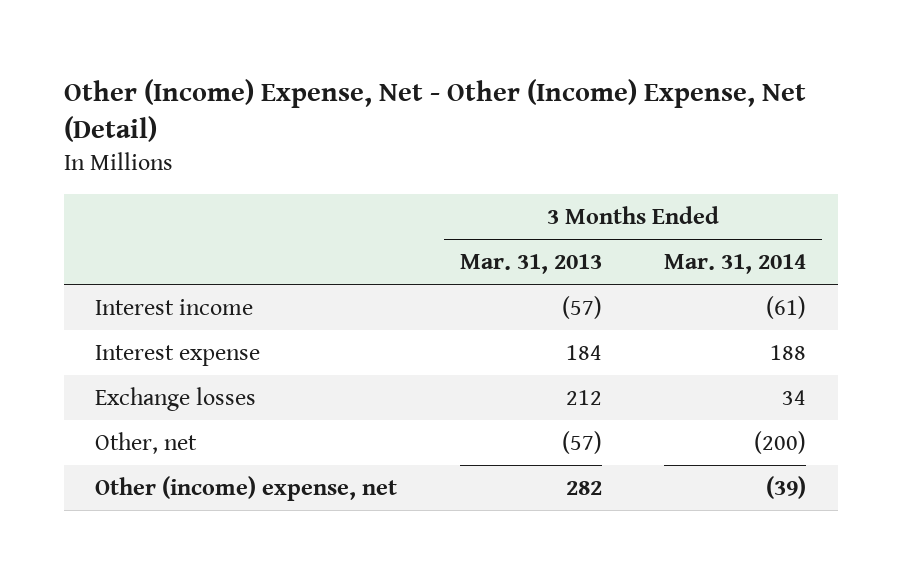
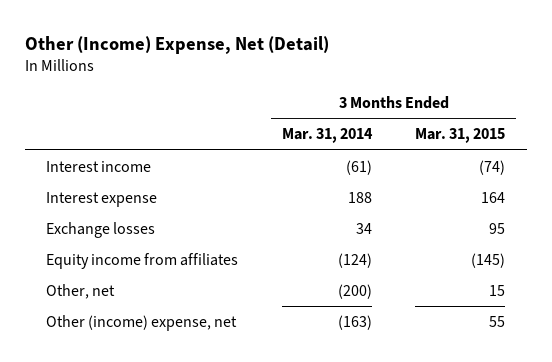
- Other (Income) Expense, Net - Other (Income) Expense, Net (Detail)
+ Other (Income) Expense, Net (Detail)
- | 3 Months Ended Mar. 31, 2013 | 3 Months Ended Mar. 31, 2014
+ | 3 Months Ended Mar. 31, 2014 | 3 Months Ended Mar. 31, 2015
+ Equity income from affiliates | (124) | (145)
- Other (income) expense, net | 282 | (39)
+ Other (income) expense, net | (163) | 55

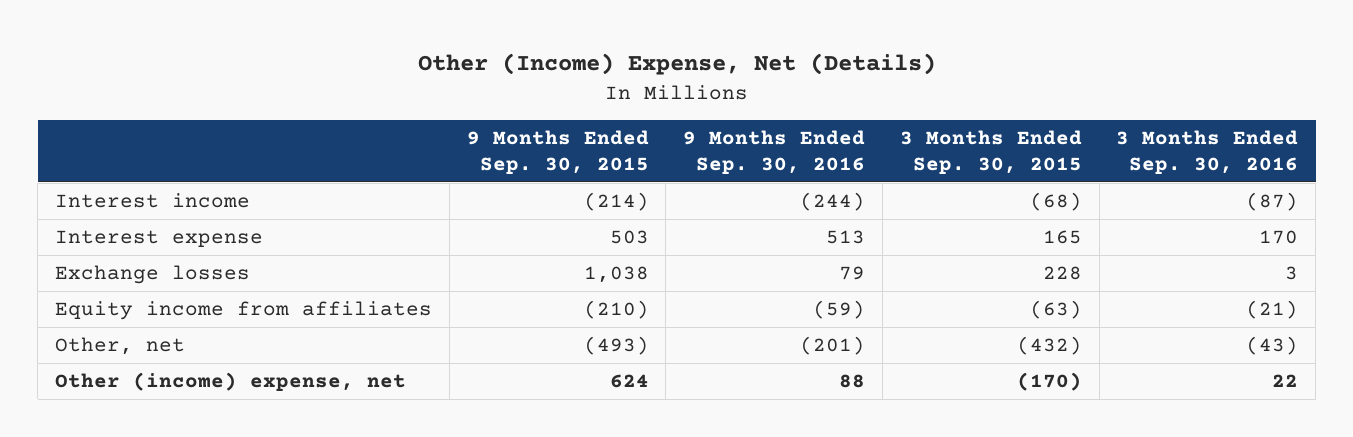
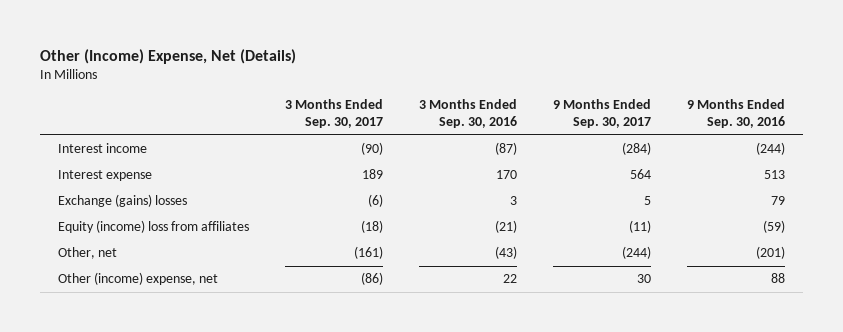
- | 9 Months Ended Sep. 30, 2015 | 9 Months Ended Sep. 30, 2016 | 3 Months Ended Sep. 30, 2015 | 3 Months Ended Sep. 30, 2016
+ | 3 Months Ended Sep. 30, 2017 | 3 Months Ended Sep. 30, 2016 | 9 Months Ended Sep. 30, 2017 | 9 Months Ended Sep. 30, 2016
- Exchange losses | 1,038 | 79 | 228 | 3
- Equity income from affiliates | (210) | (59) | (63) | (21)
+ Exchange (gains) losses | (6) | 3 | 5 | 79
+ Equity (income) loss from affiliates | (18) | (21) | (11) | (59)

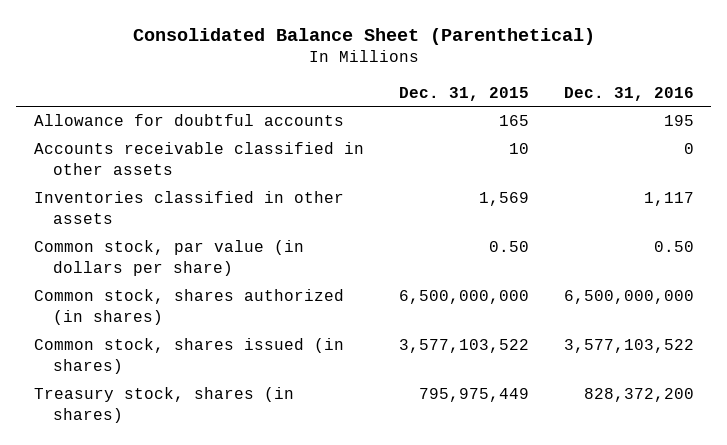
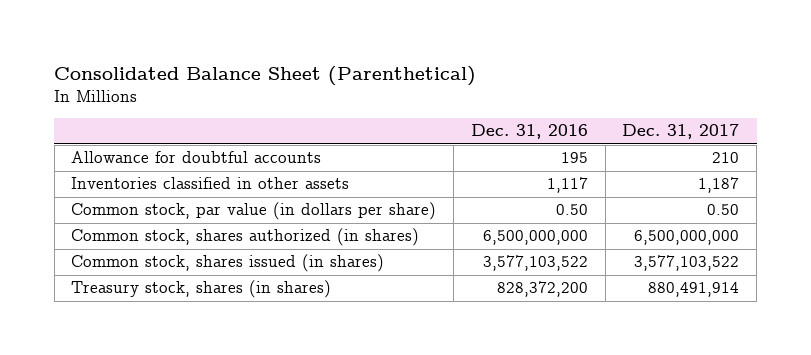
- | Dec. 31, 2015 | Dec. 31, 2016
+ | Dec. 31, 2016 | Dec. 31, 2017
- Accounts receivable classified in other assets | 10 | 0

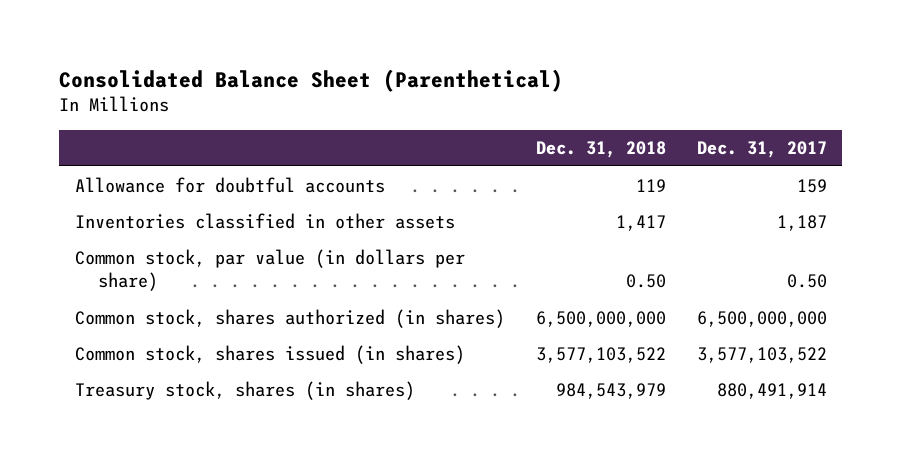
- | Dec. 31, 2016 | Dec. 31, 2017
+ | Dec. 31, 2018 | Dec. 31, 2017
- Allowance for doubtful accounts | 195 | 210
+ Allowance for doubtful accounts | 119 | 159

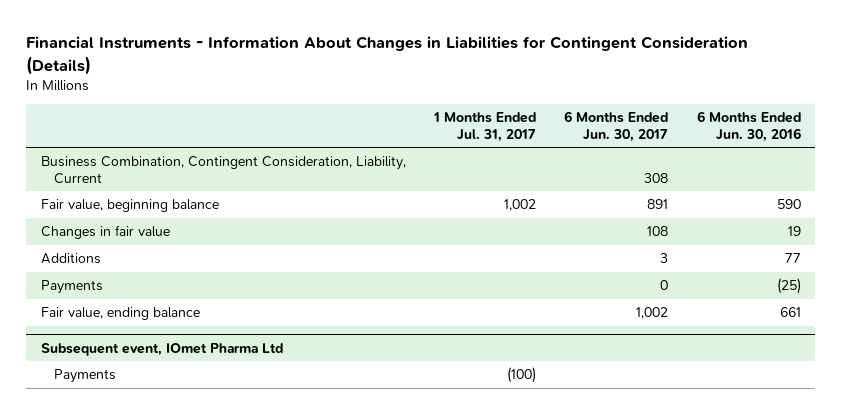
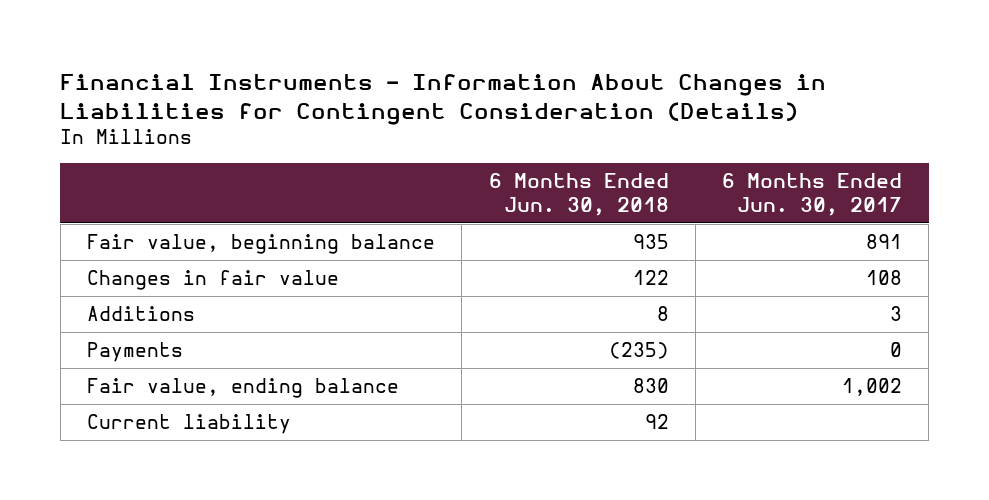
- | 1 Months Ended Jul. 31, 2017 | 6 Months Ended Jun. 30, 2017 | 6 Months Ended Jun. 30, 2016
+ | 6 Months Ended Jun. 30, 2018 | 6 Months Ended Jun. 30, 2017
- Business Combination, Contingent Consideration, Liability, Current | | 308 |
- Subsequent event, IOmet Pharma Ltd
- Payments | (100) | |
+ Current liability | 92 |

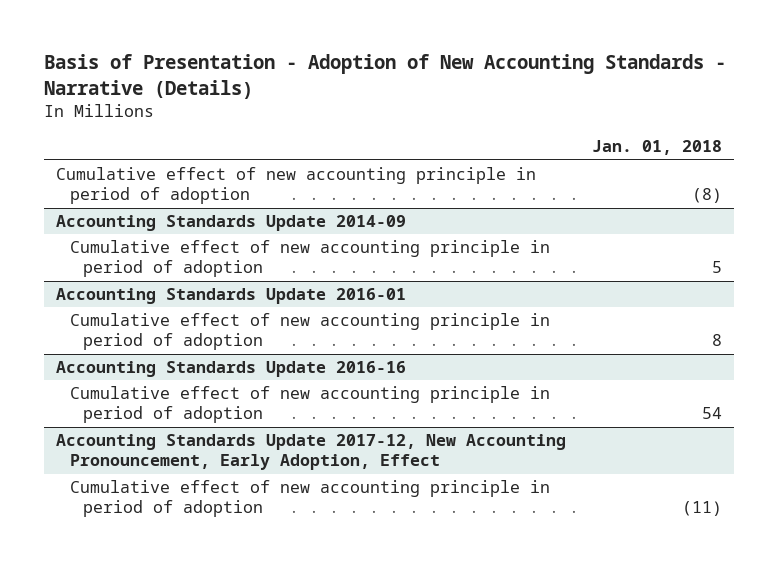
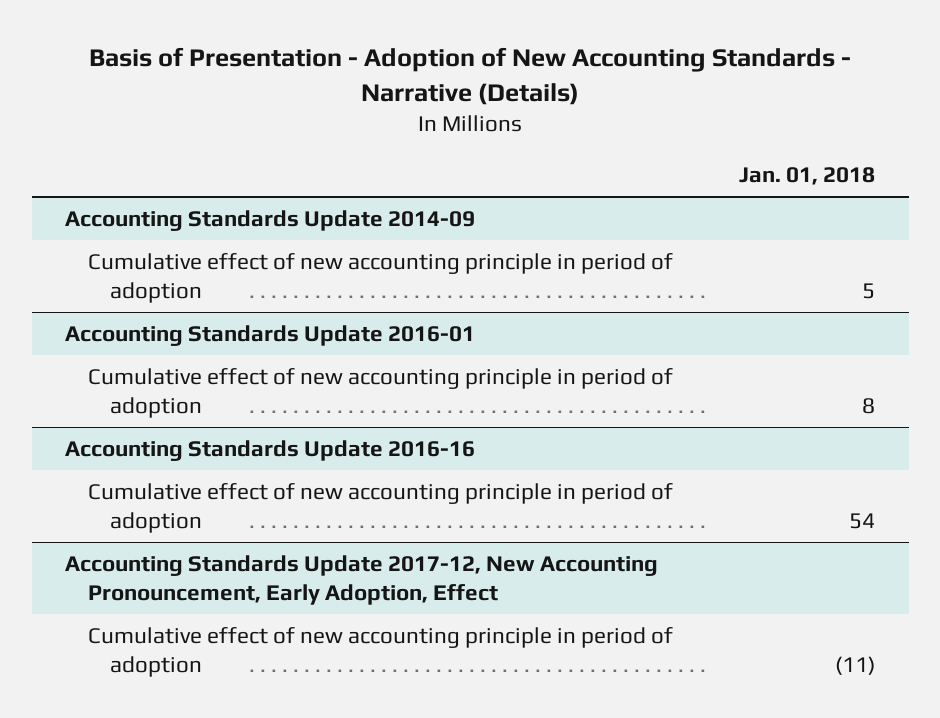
- Cumulative effect of new accounting principle in period of adoption | (8)

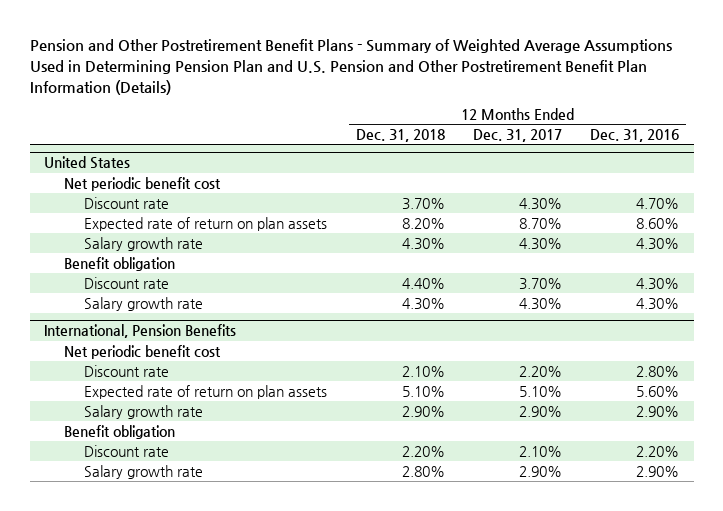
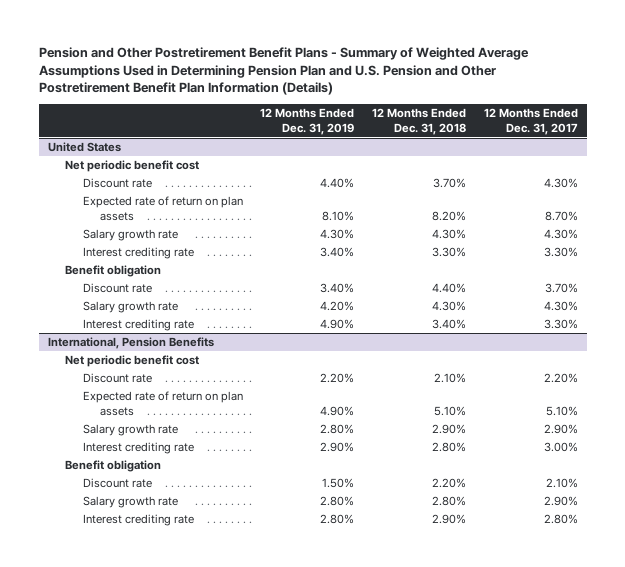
- | 12 Months Ended Dec. 31, 2018 | 12 Months Ended Dec. 31, 2017 | 12 Months Ended Dec. 31, 2016
+ | 12 Months Ended Dec. 31, 2019 | 12 Months Ended Dec. 31, 2018 | 12 Months Ended Dec. 31, 2017
@ United States
+ Interest crediting rate | 3.40% | 3.30% | 3.30%
+ Interest crediting rate | 4.90% | 3.40% | 3.30%
@ International, Pension Benefits
+ Interest crediting rate | 2.90% | 2.80% | 3.00%
+ Interest crediting rate | 2.80% | 2.90% | 2.80%

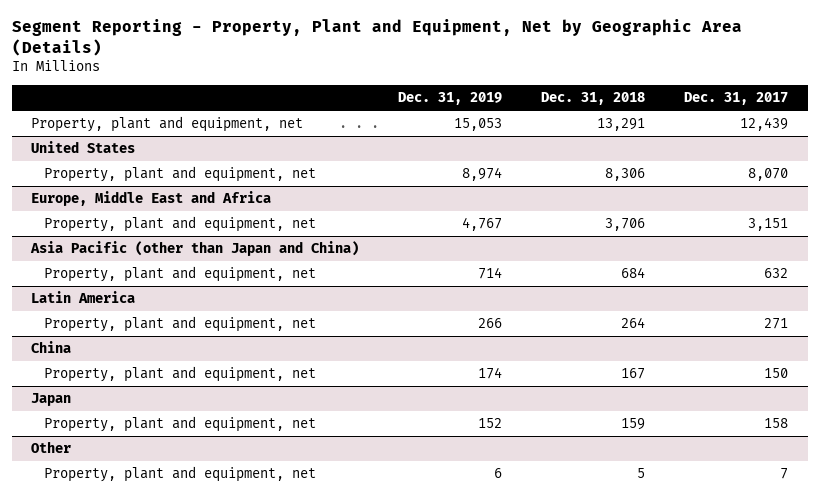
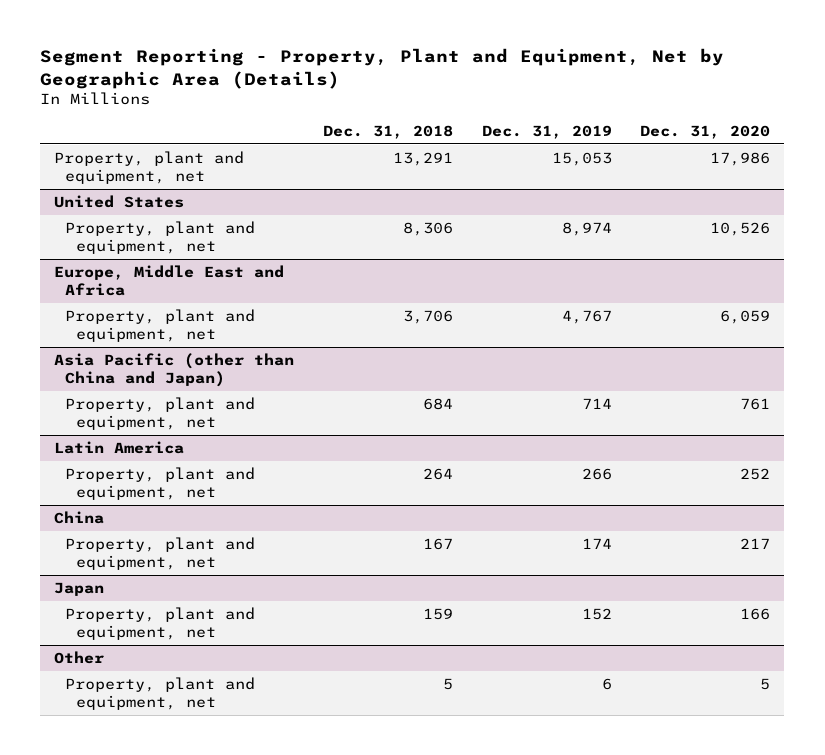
- | Dec. 31, 2019 | Dec. 31, 2018 | Dec. 31, 2017
+ | Dec. 31, 2018 | Dec. 31, 2019 | Dec. 31, 2020
- Asia Pacific (other than Japan and China)
+ Asia Pacific (other than China and Japan)

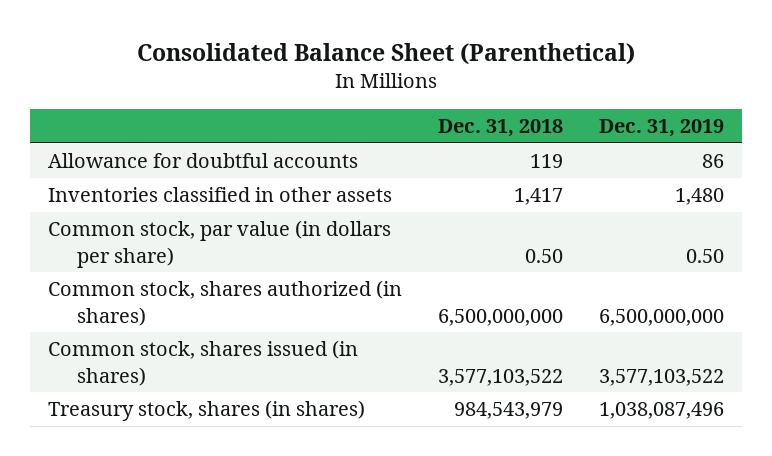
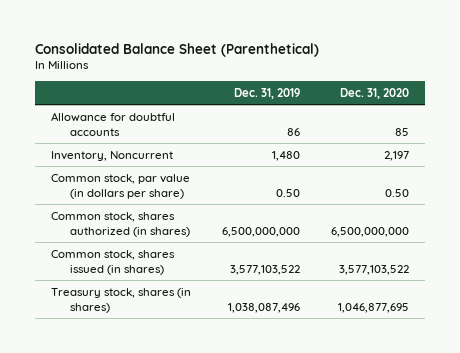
- | Dec. 31, 2018 | Dec. 31, 2019
+ | Dec. 31, 2019 | Dec. 31, 2020
- Inventories classified in other assets | 1,417 | 1,480
+ Inventory, Noncurrent | 1,480 | 2,197

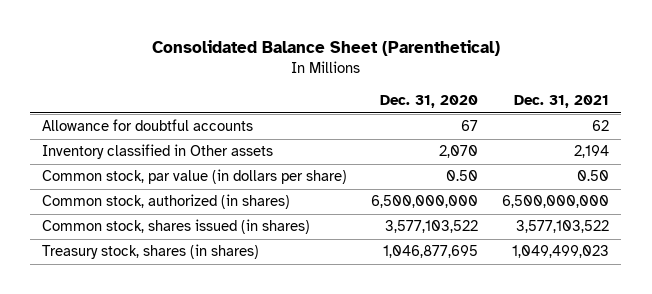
- | Dec. 31, 2019 | Dec. 31, 2020
+ | Dec. 31, 2020 | Dec. 31, 2021
- Allowance for doubtful accounts | 86 | 85
- Inventory, Noncurrent | 1,480 | 2,197
+ Allowance for doubtful accounts | 67 | 62
+ Inventory classified in Other assets | 2,070 | 2,194
- Common stock, shares authorized (in shares) | 6,500,000,000 | 6,500,000,000
+ Common stock, authorized (in shares) | 6,500,000,000 | 6,500,000,000

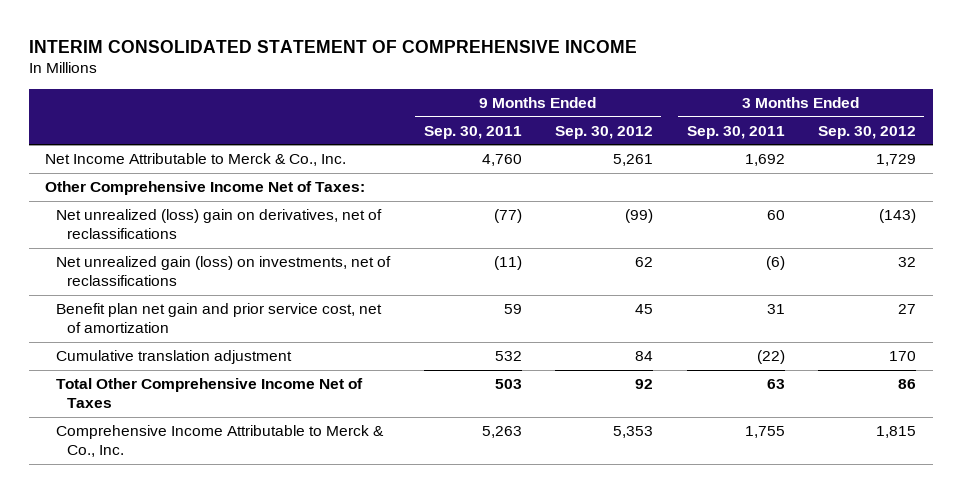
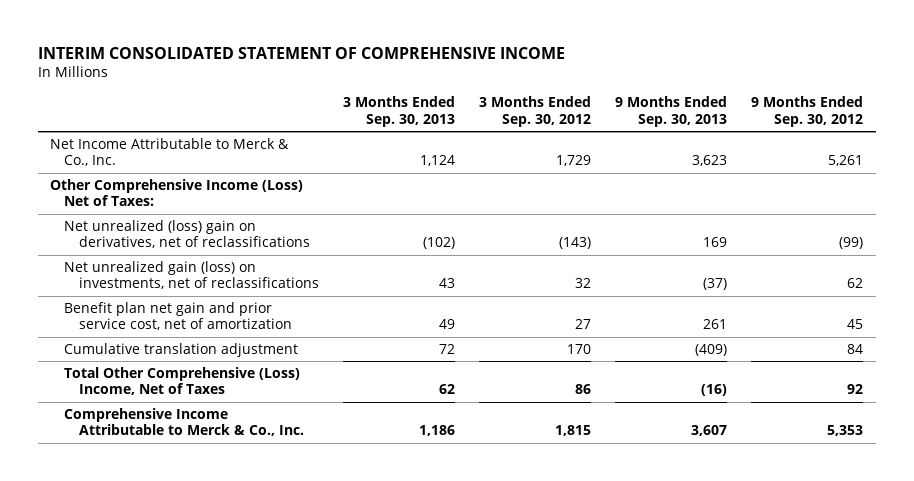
- | 9 Months Ended Sep. 30, 2011 | 9 Months Ended Sep. 30, 2012 | 3 Months Ended Sep. 30, 2011 | 3 Months Ended Sep. 30, 2012
+ | 3 Months Ended Sep. 30, 2013 | 3 Months Ended Sep. 30, 2012 | 9 Months Ended Sep. 30, 2013 | 9 Months Ended Sep. 30, 2012
- Other Comprehensive Income Net of Taxes:
+ Other Comprehensive Income (Loss) Net of Taxes:
- Total Other Comprehensive Income Net of Taxes | 503 | 92 | 63 | 86
+ Total Other Comprehensive (Loss) Income, Net of Taxes | 62 | 86 | (16) | 92

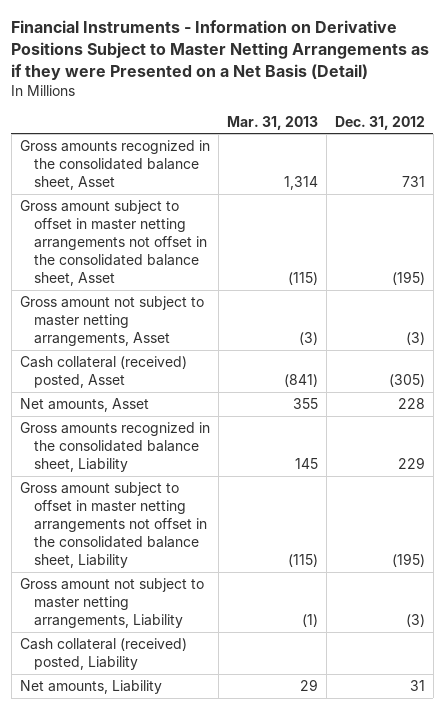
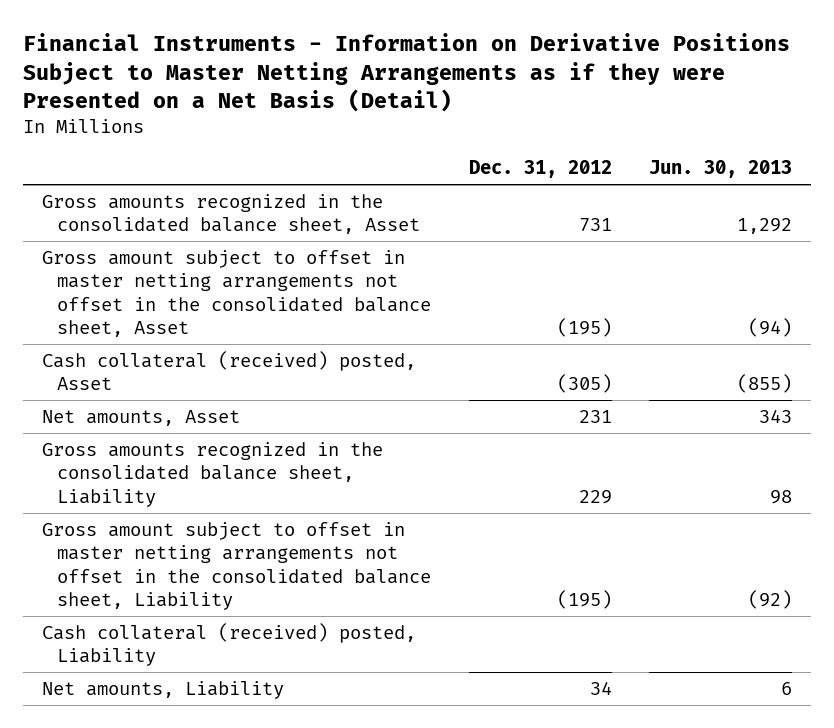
- | Mar. 31, 2013 | Dec. 31, 2012
+ | Dec. 31, 2012 | Jun. 30, 2013
- Gross amount not subject to master netting arrangements, Asset | (3) | (3)
- Net amounts, Asset | 355 | 228
+ Net amounts, Asset | 231 | 343
- Gross amount not subject to master netting arrangements, Liability | (1) | (3)
- Net amounts, Liability | 29 | 31
+ Net amounts, Liability | 34 | 6

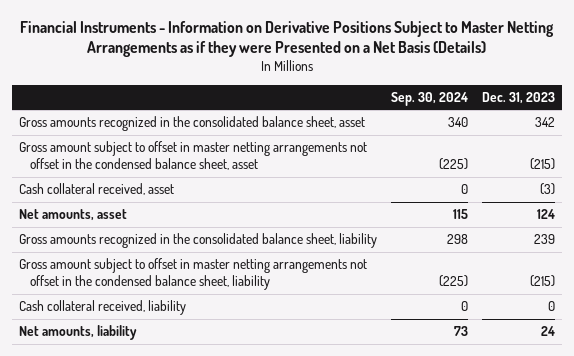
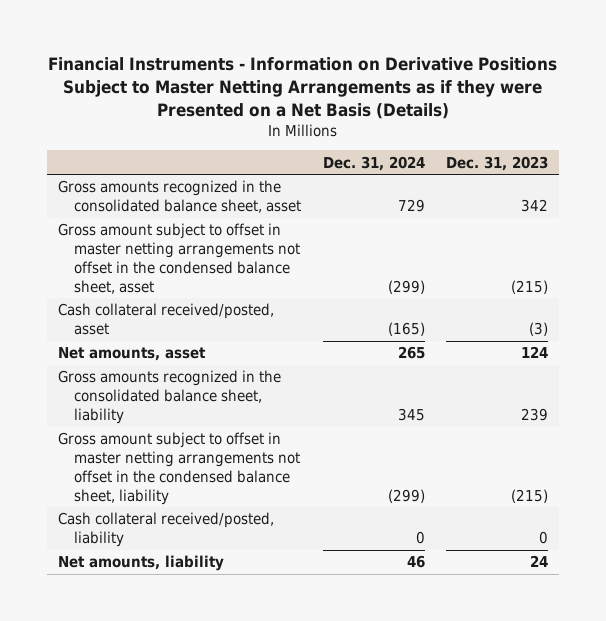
- | Sep. 30, 2024 | Dec. 31, 2023
+ | Dec. 31, 2024 | Dec. 31, 2023
- Cash collateral received, asset | 0 | (3)
+ Cash collateral received/posted, asset | (165) | (3)
- Cash collateral received, liability | 0 | 0
+ Cash collateral received/posted, liability | 0 | 0

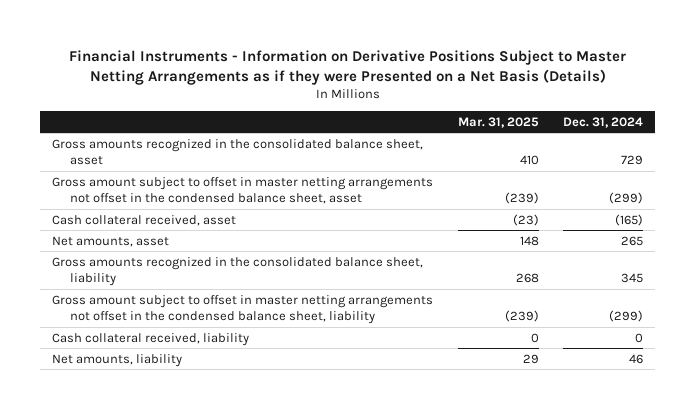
- | Dec. 31, 2024 | Dec. 31, 2023
+ | Mar. 31, 2025 | Dec. 31, 2024
- Cash collateral received/posted, asset | (165) | (3)
+ Cash collateral received, asset | (23) | (165)
- Cash collateral received/posted, liability | 0 | 0
+ Cash collateral received, liability | 0 | 0

